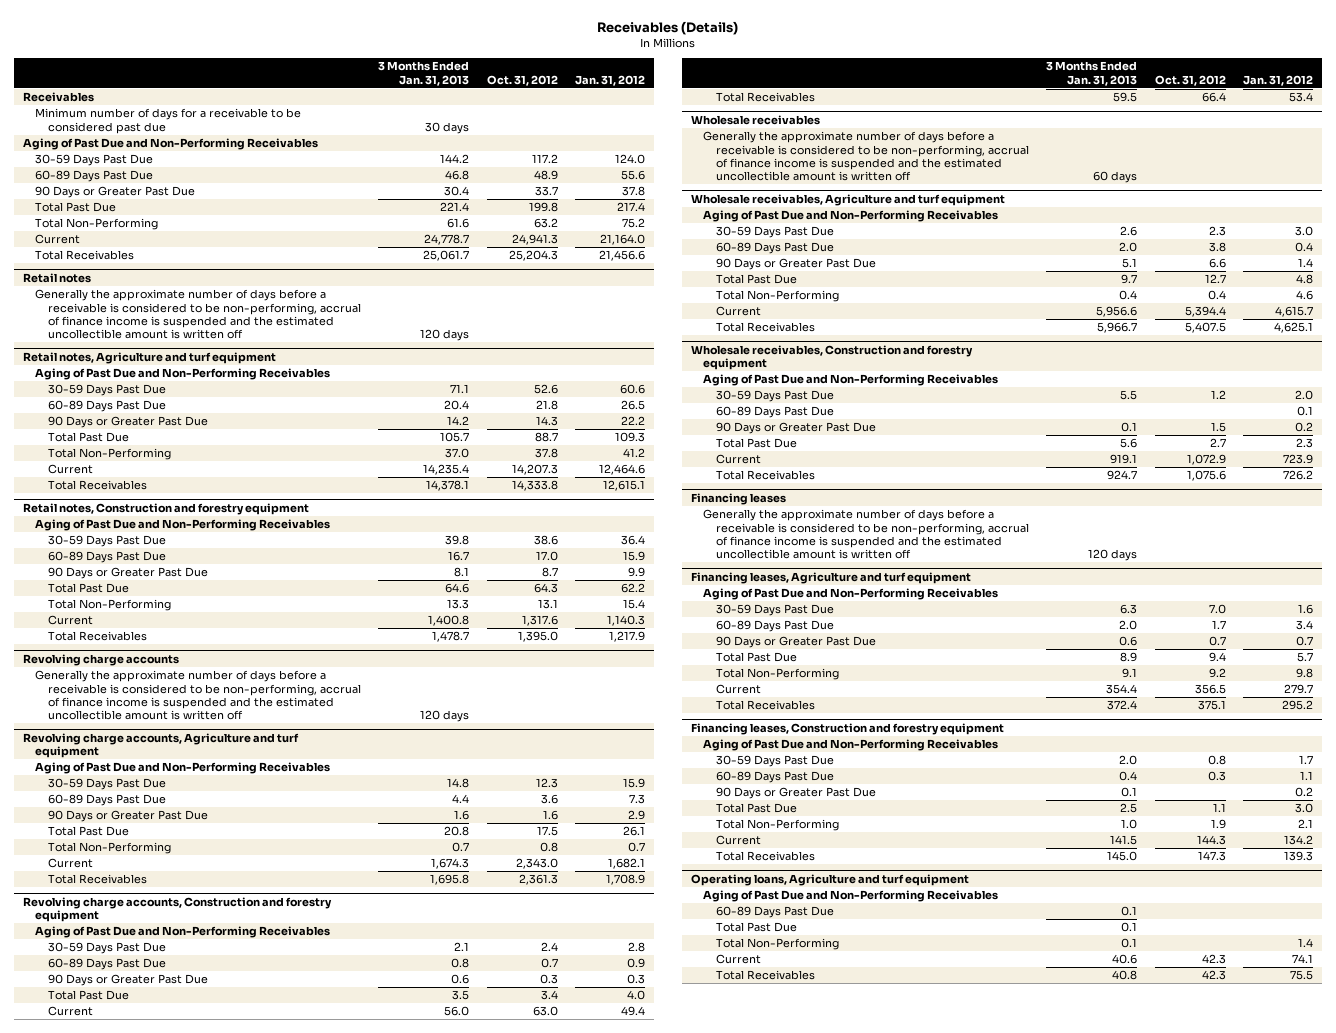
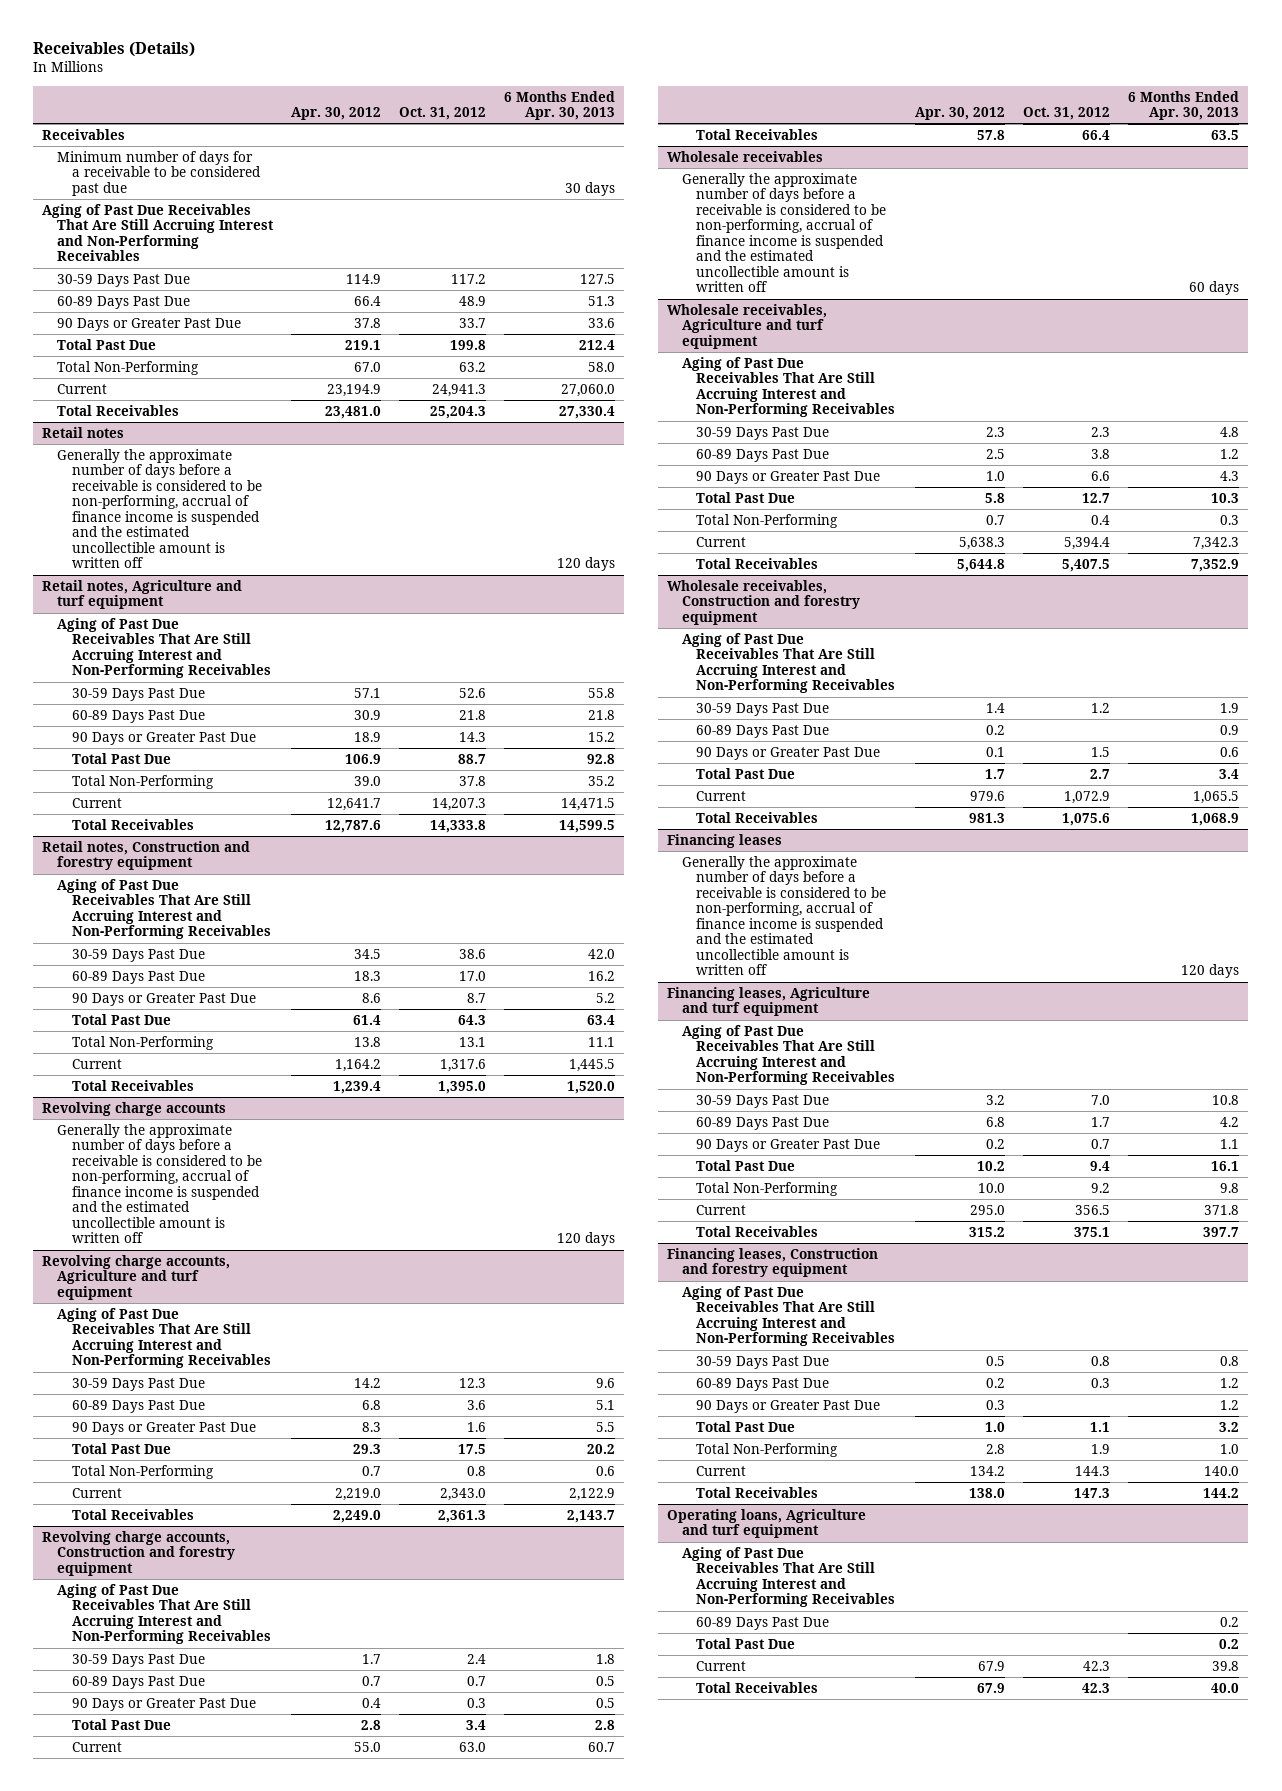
- | 3 Months Ended Jan. 31, 2013 | Oct. 31, 2012 | Jan. 31, 2012
+ | Apr. 30, 2012 | Oct. 31, 2012 | 6 Months Ended Apr. 30, 2013
- Aging of Past Due and Non-Performing Receivables
+ Aging of Past Due Receivables That Are Still Accruing Interest and Non-Performing Receivables
@ Retail notes, Agriculture and turf equipment
- Aging of Past Due and Non-Performing Receivables
+ Aging of Past Due Receivables That Are Still Accruing Interest and Non-Performing Receivables
@ Retail notes, Construction and forestry equipment
- Aging of Past Due and Non-Performing Receivables
+ Aging of Past Due Receivables That Are Still Accruing Interest and Non-Performing Receivables
@ Revolving charge accounts, Agriculture and turf equipment
- Aging of Past Due and Non-Performing Receivables
+ Aging of Past Due Receivables That Are Still Accruing Interest and Non-Performing Receivables
@ Revolving charge accounts, Construction and forestry equipment
- Aging of Past Due and Non-Performing Receivables
+ Aging of Past Due Receivables That Are Still Accruing Interest and Non-Performing Receivables
@ Wholesale receivables, Agriculture and turf equipment
- Aging of Past Due and Non-Performing Receivables
+ Aging of Past Due Receivables That Are Still Accruing Interest and Non-Performing Receivables
@ Wholesale receivables, Construction and forestry equipment
- Aging of Past Due and Non-Performing Receivables
+ Aging of Past Due Receivables That Are Still Accruing Interest and Non-Performing Receivables
@ Financing leases, Agriculture and turf equipment
- Aging of Past Due and Non-Performing Receivables
+ Aging of Past Due Receivables That Are Still Accruing Interest and Non-Performing Receivables
@ Financing leases, Construction and forestry equipment
- Aging of Past Due and Non-Performing Receivables
+ Aging of Past Due Receivables That Are Still Accruing Interest and Non-Performing Receivables
@ Operating loans, Agriculture and turf equipment
- Aging of Past Due and Non-Performing Receivables
+ Aging of Past Due Receivables That Are Still Accruing Interest and Non-Performing Receivables
- Total Non-Performing | 0.1 | | 1.4

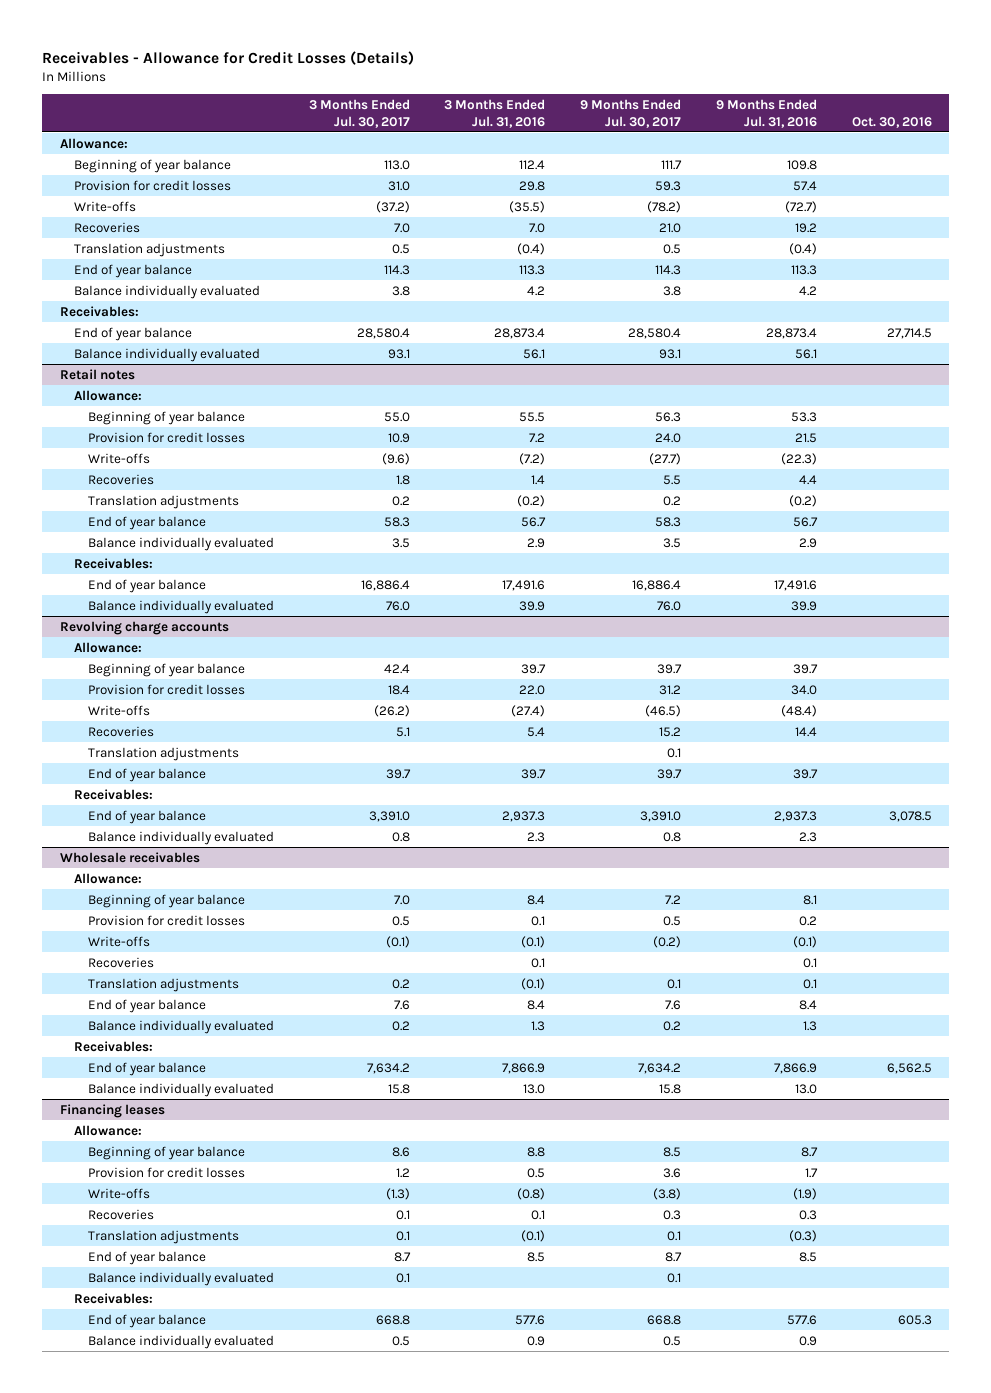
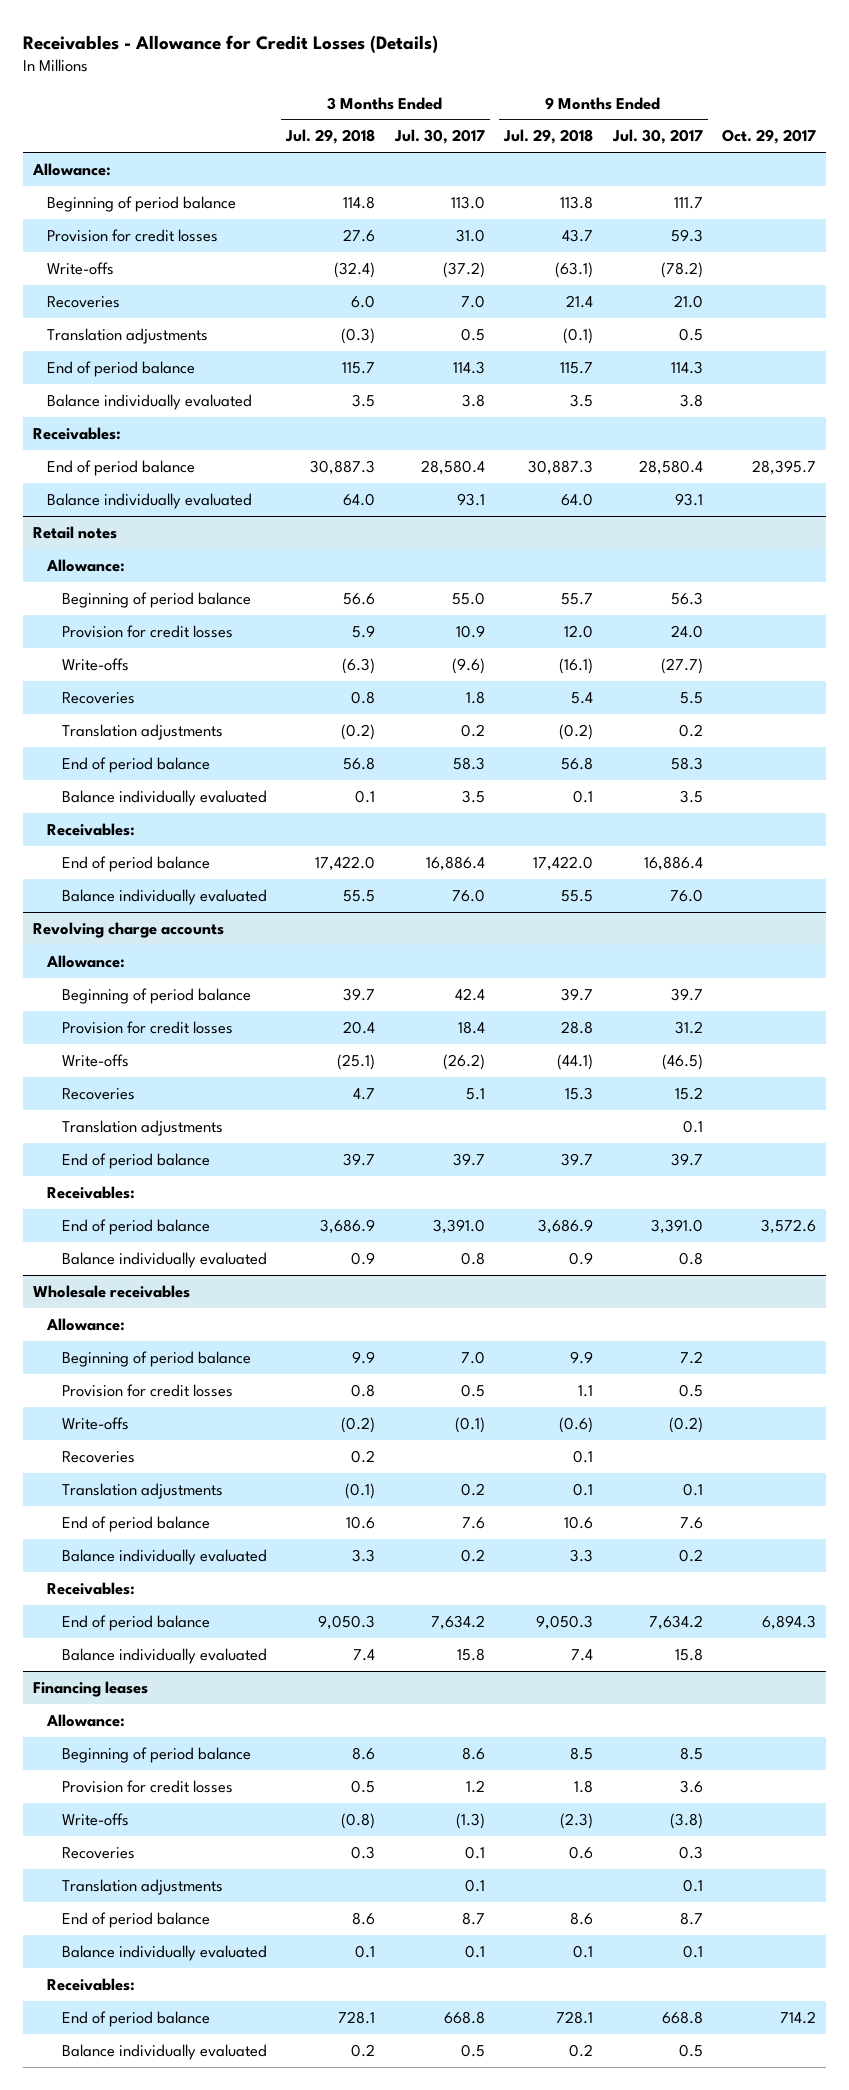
- | 3 Months Ended Jul. 30, 2017 | 3 Months Ended Jul. 31, 2016 | 9 Months Ended Jul. 30, 2017 | 9 Months Ended Jul. 31, 2016 | Oct. 30, 2016
+ | 3 Months Ended Jul. 29, 2018 | 3 Months Ended Jul. 30, 2017 | 9 Months Ended Jul. 29, 2018 | 9 Months Ended Jul. 30, 2017 | Oct. 29, 2017
- Beginning of year balance | 113.0 | 112.4 | 111.7 | 109.8 |
+ Beginning of period balance | 114.8 | 113.0 | 113.8 | 111.7 |
- End of year balance | 114.3 | 113.3 | 114.3 | 113.3 |
+ End of period balance | 115.7 | 114.3 | 115.7 | 114.3 |
- End of year balance | 28,580.4 | 28,873.4 | 28,580.4 | 28,873.4 | 27,714.5
+ End of period balance | 30,887.3 | 28,580.4 | 30,887.3 | 28,580.4 | 28,395.7
@ Retail notes
- Beginning of year balance | 55.0 | 55.5 | 56.3 | 53.3 |
+ Beginning of period balance | 56.6 | 55.0 | 55.7 | 56.3 |
- End of year balance | 58.3 | 56.7 | 58.3 | 56.7 |
+ End of period balance | 56.8 | 58.3 | 56.8 | 58.3 |
- End of year balance | 16,886.4 | 17,491.6 | 16,886.4 | 17,491.6 |
+ End of period balance | 17,422.0 | 16,886.4 | 17,422.0 | 16,886.4 |
@ Revolving charge accounts
- Beginning of year balance | 42.4 | 39.7 | 39.7 | 39.7 |
+ Beginning of period balance | 39.7 | 42.4 | 39.7 | 39.7 |
- End of year balance | 39.7 | 39.7 | 39.7 | 39.7 |
+ End of period balance | 39.7 | 39.7 | 39.7 | 39.7 |
- End of year balance | 3,391.0 | 2,937.3 | 3,391.0 | 2,937.3 | 3,078.5
+ End of period balance | 3,686.9 | 3,391.0 | 3,686.9 | 3,391.0 | 3,572.6
@ Wholesale receivables
- Beginning of year balance | 7.0 | 8.4 | 7.2 | 8.1 |
+ Beginning of period balance | 9.9 | 7.0 | 9.9 | 7.2 |
- End of year balance | 7.6 | 8.4 | 7.6 | 8.4 |
+ End of period balance | 10.6 | 7.6 | 10.6 | 7.6 |
- End of year balance | 7,634.2 | 7,866.9 | 7,634.2 | 7,866.9 | 6,562.5
+ End of period balance | 9,050.3 | 7,634.2 | 9,050.3 | 7,634.2 | 6,894.3
@ Financing leases
- Beginning of year balance | 8.6 | 8.8 | 8.5 | 8.7 |
+ Beginning of period balance | 8.6 | 8.6 | 8.5 | 8.5 |
- End of year balance | 8.7 | 8.5 | 8.7 | 8.5 |
+ End of period balance | 8.6 | 8.7 | 8.6 | 8.7 |
- End of year balance | 668.8 | 577.6 | 668.8 | 577.6 | 605.3
+ End of period balance | 728.1 | 668.8 | 728.1 | 668.8 | 714.2

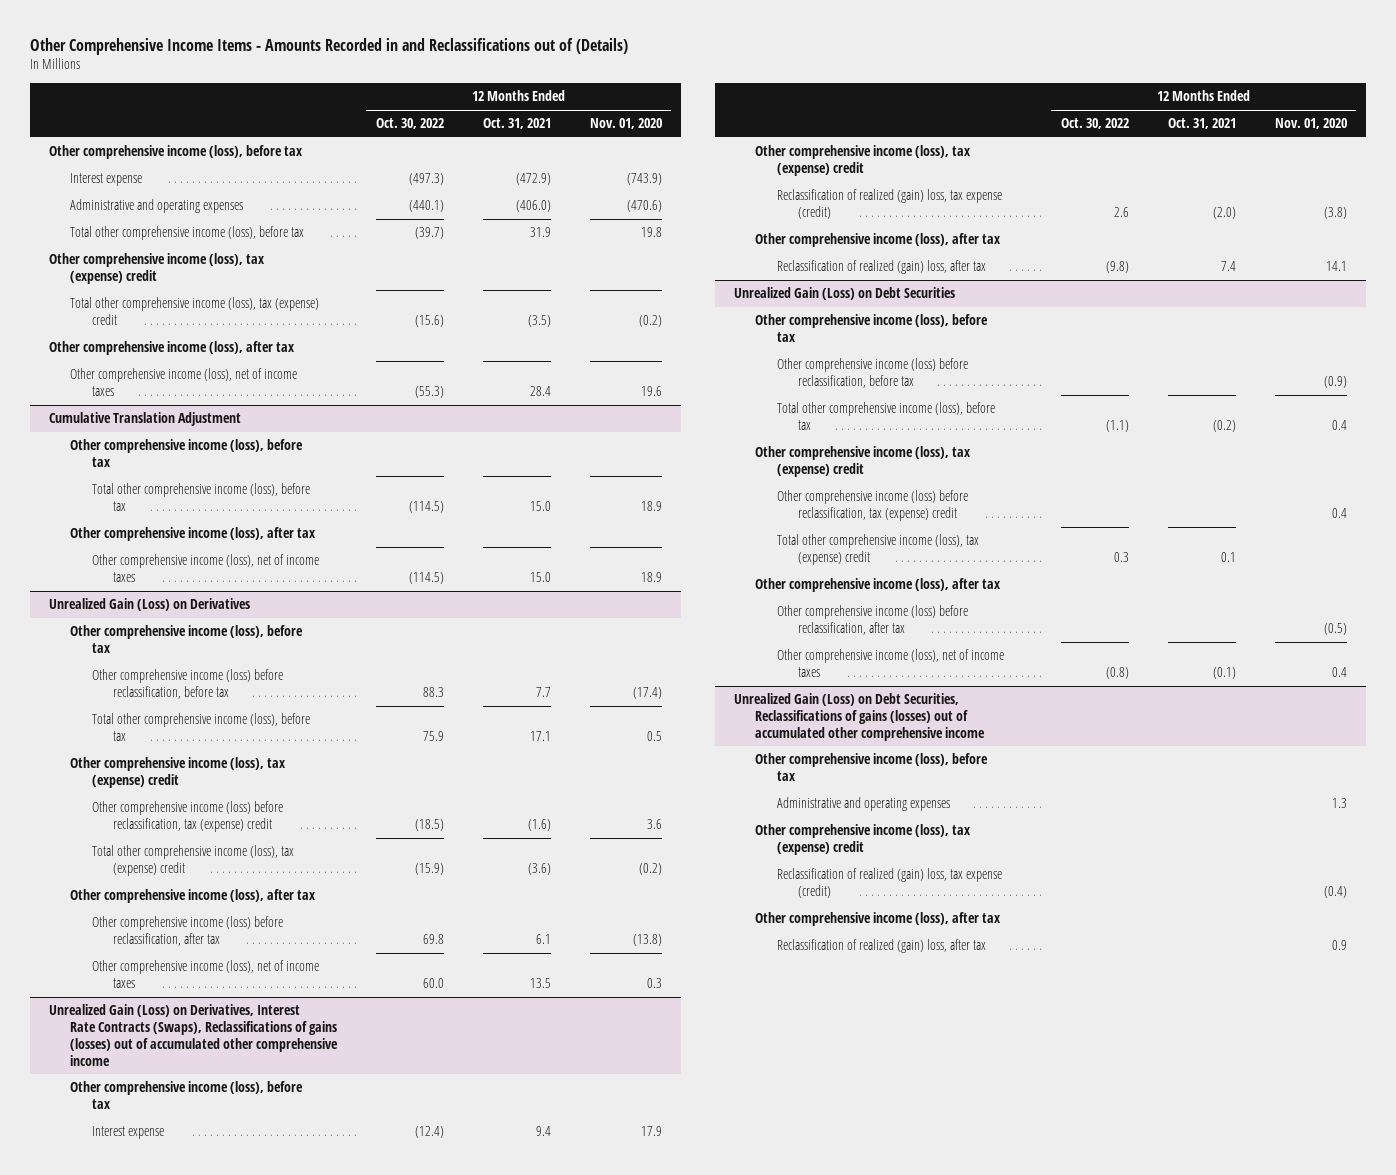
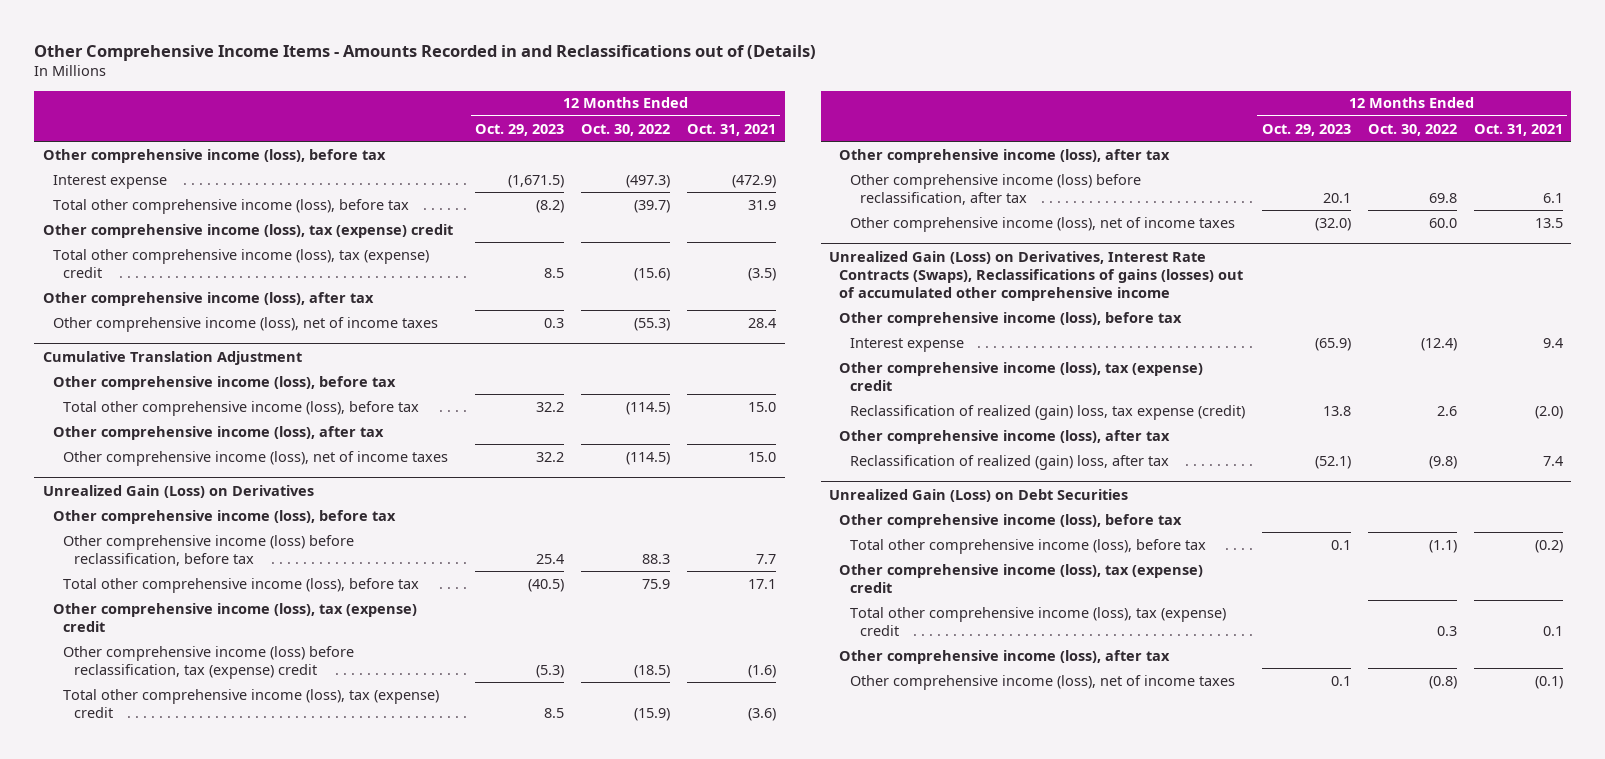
- | 12 Months Ended Oct. 30, 2022 | 12 Months Ended Oct. 31, 2021 | 12 Months Ended Nov. 01, 2020
+ | 12 Months Ended Oct. 29, 2023 | 12 Months Ended Oct. 30, 2022 | 12 Months Ended Oct. 31, 2021
- Administrative and operating expenses | (440.1) | (406.0) | (470.6)
@ Unrealized Gain (Loss) on Debt Securities
- Other comprehensive income (loss) before reclassification, before tax | | | (0.9)
- Other comprehensive income (loss) before reclassification, tax (expense) credit | | | 0.4
- Other comprehensive income (loss) before reclassification, after tax | | | (0.5)
- Unrealized Gain (Loss) on Debt Securities, Reclassifications of gains (losses) out of accumulated other comprehensive income
- Other comprehensive income (loss), before tax
- Administrative and operating expenses | | | 1.3
- Other comprehensive income (loss), tax (expense) credit
- Reclassification of realized (gain) loss, tax expense (credit) | | | (0.4)
- Other comprehensive income (loss), after tax
- Reclassification of realized (gain) loss, after tax | | | 0.9

